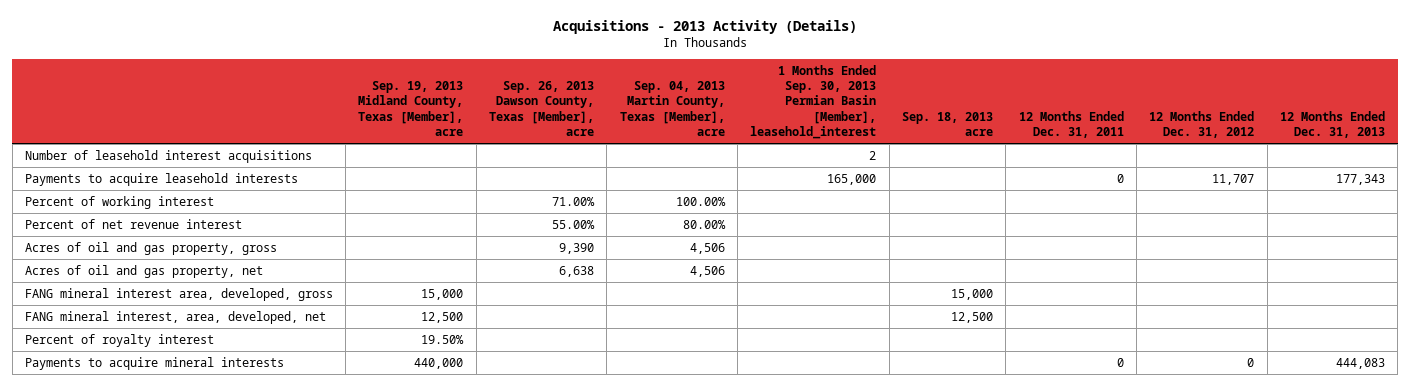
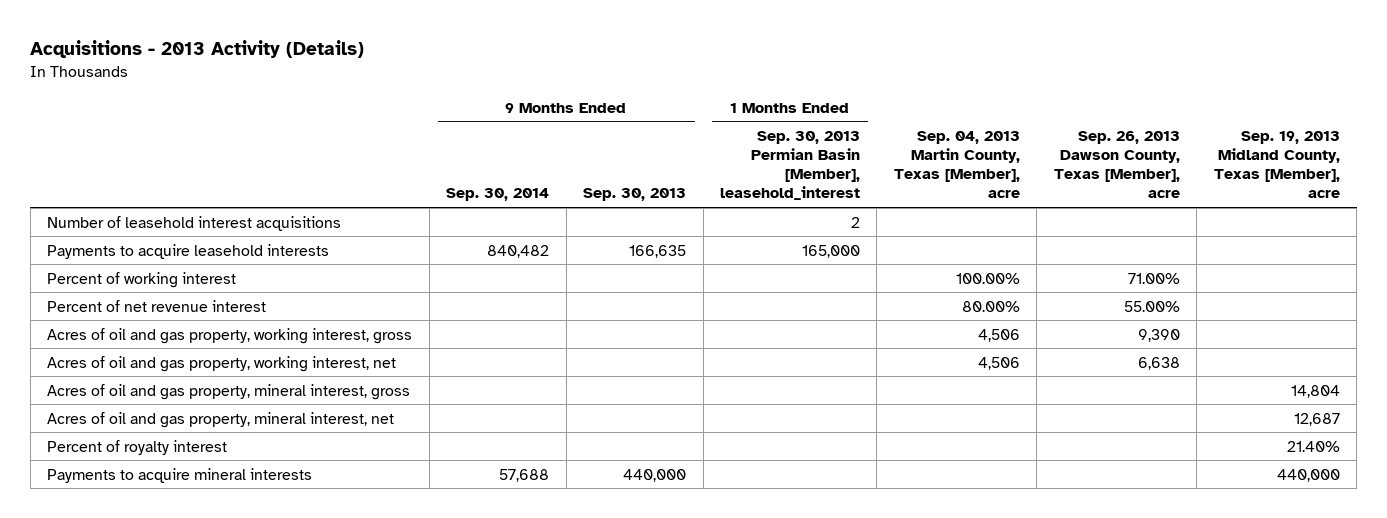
- | Sep. 19, 2013 Midland County, Texas [Member], acre | Sep. 26, 2013 Dawson County, Texas [Member], acre | Sep. 04, 2013 Martin County, Texas [Member], acre | 1 Months Ended Sep. 30, 2013 Permian Basin [Member], leasehold_interest | Sep. 18, 2013 acre | 12 Months Ended Dec. 31, 2011 | 12 Months Ended Dec. 31, 2012 | 12 Months Ended Dec. 31, 2013
+ | 9 Months Ended Sep. 30, 2014 | 9 Months Ended Sep. 30, 2013 | 1 Months Ended Sep. 30, 2013 Permian Basin [Member], leasehold_interest | Sep. 04, 2013 Martin County, Texas [Member], acre | Sep. 26, 2013 Dawson County, Texas [Member], acre | Sep. 19, 2013 Midland County, Texas [Member], acre
- Acres of oil and gas property, gross | | 9,390 | 4,506 | | | | |
- Acres of oil and gas property, net | | 6,638 | 4,506 | | | | |
- FANG mineral interest area, developed, gross | 15,000 | | | | 15,000 | | |
- FANG mineral interest, area, developed, net | 12,500 | | | | 12,500 | | |
- Percent of royalty interest | 19.50% | | | | | | |
+ Acres of oil and gas property, working interest, gross | | | | 4,506 | 9,390 |
+ Acres of oil and gas property, working interest, net | | | | 4,506 | 6,638 |
+ Acres of oil and gas property, mineral interest, gross | | | | | | 14,804
+ Acres of oil and gas property, mineral interest, net | | | | | | 12,687
+ Percent of royalty interest | | | | | | 21.40%

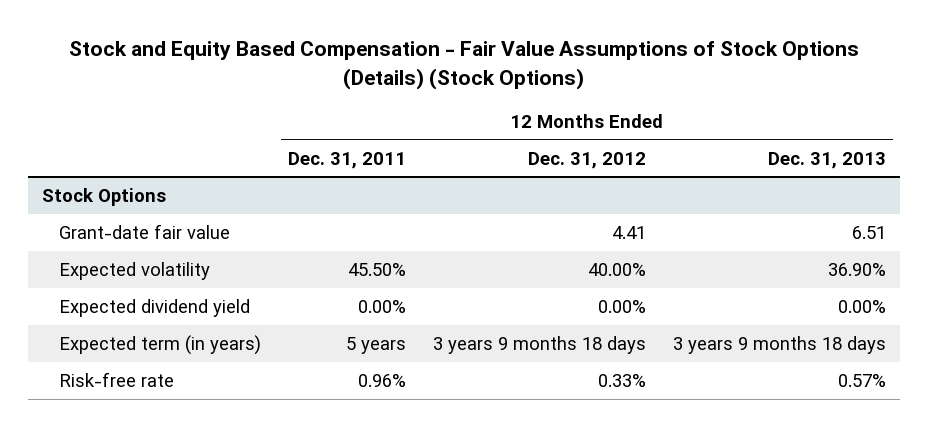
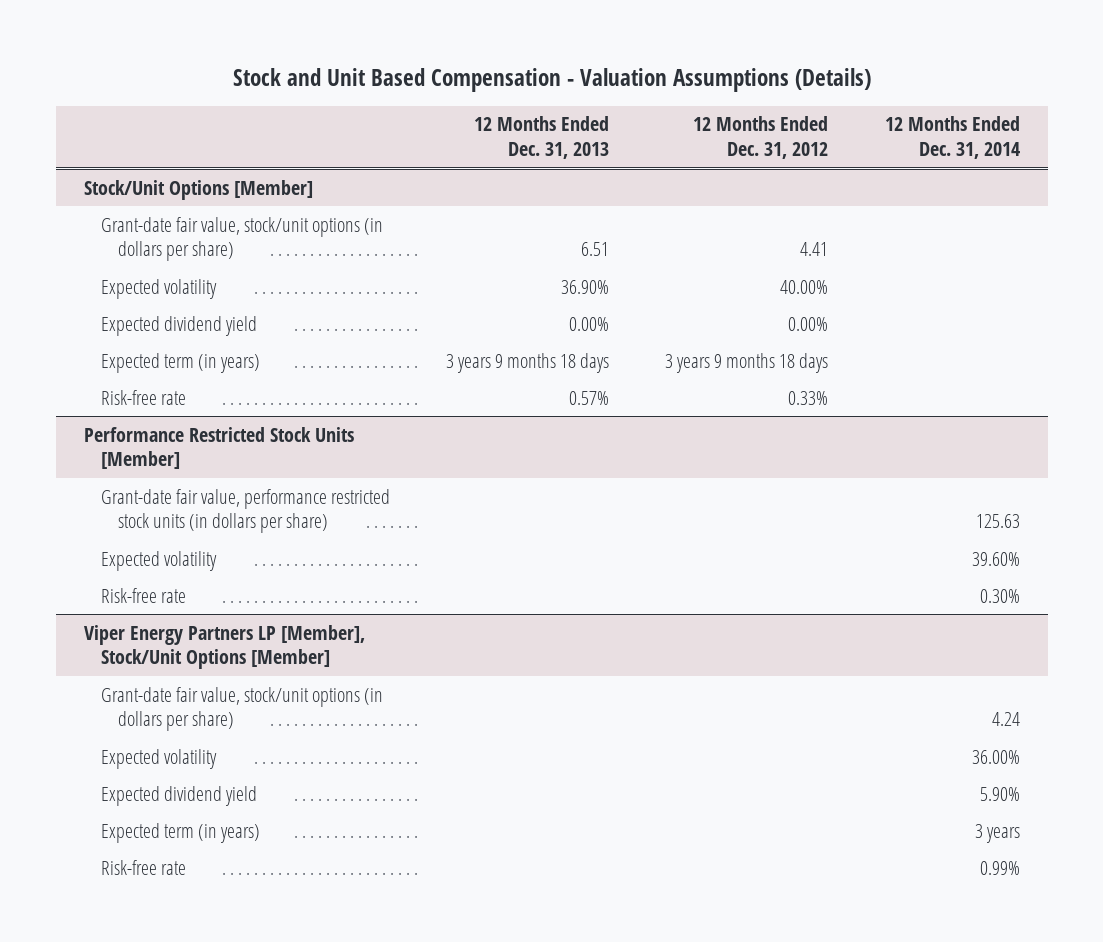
- Stock and Equity Based Compensation - Fair Value Assumptions of Stock Options (Details) (Stock Options)
+ Stock and Unit Based Compensation - Valuation Assumptions (Details)
- | 12 Months Ended Dec. 31, 2011 | 12 Months Ended Dec. 31, 2012 | 12 Months Ended Dec. 31, 2013
+ | 12 Months Ended Dec. 31, 2013 | 12 Months Ended Dec. 31, 2012 | 12 Months Ended Dec. 31, 2014
- Stock Options
- Grant-date fair value | | 4.41 | 6.51
+ Stock/Unit Options [Member]
+ Grant-date fair value, stock/unit options (in dollars per share) | 6.51 | 4.41 |
+ Performance Restricted Stock Units [Member]
+ Grant-date fair value, performance restricted stock units (in dollars per share) | | | 125.63
+ Expected volatility | | | 39.60%
+ Risk-free rate | | | 0.30%
+ Viper Energy Partners LP [Member], Stock/Unit Options [Member]
+ Grant-date fair value, stock/unit options (in dollars per share) | | | 4.24
+ Expected volatility | | | 36.00%
+ Expected dividend yield | | | 5.90%
+ Expected term (in years) | | | 3 years
+ Risk-free rate | | | 0.99%

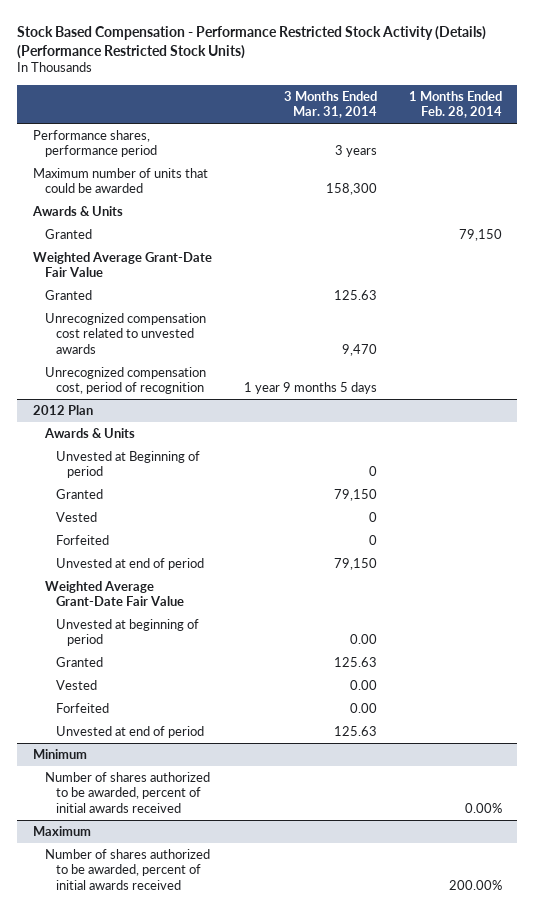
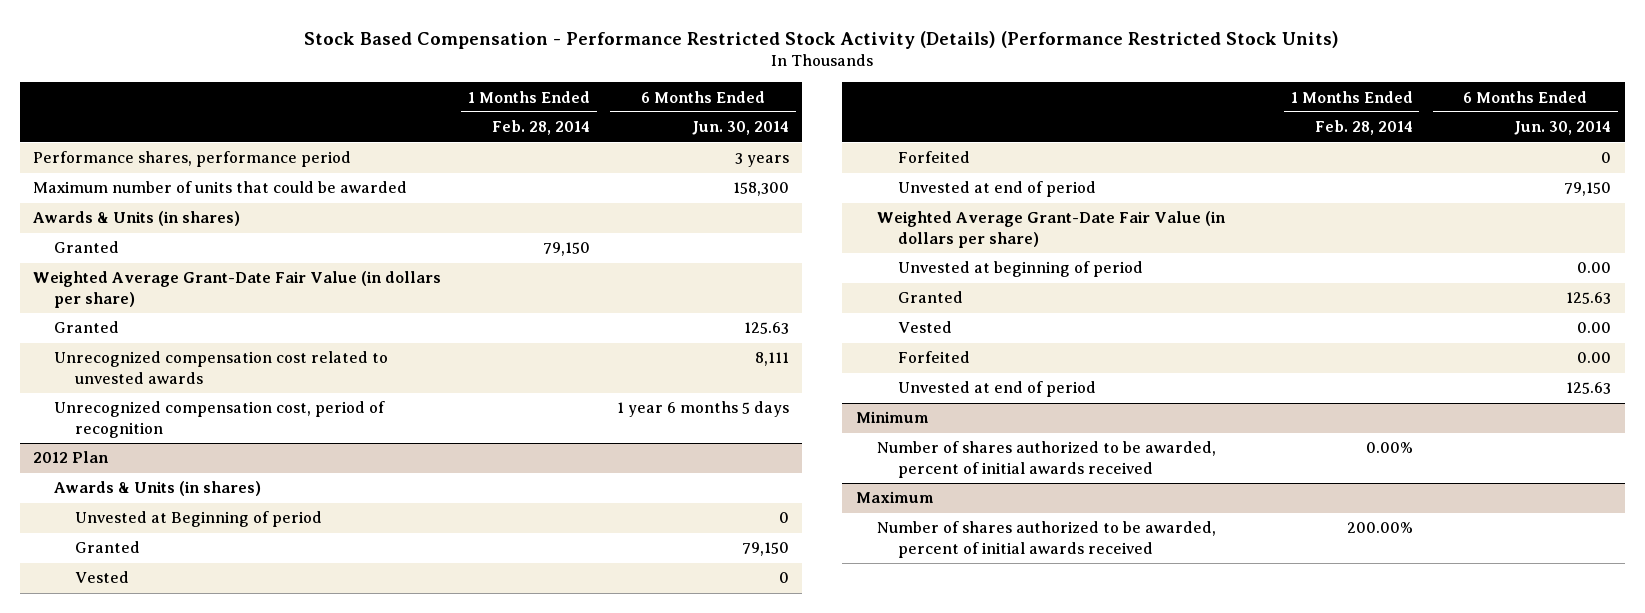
- | 3 Months Ended Mar. 31, 2014 | 1 Months Ended Feb. 28, 2014
+ | 1 Months Ended Feb. 28, 2014 | 6 Months Ended Jun. 30, 2014
- Awards & Units
+ Awards & Units (in shares)
- Weighted Average Grant-Date Fair Value
+ Weighted Average Grant-Date Fair Value (in dollars per share)
@ 2012 Plan
- Awards & Units
+ Awards & Units (in shares)
- Weighted Average Grant-Date Fair Value
+ Weighted Average Grant-Date Fair Value (in dollars per share)

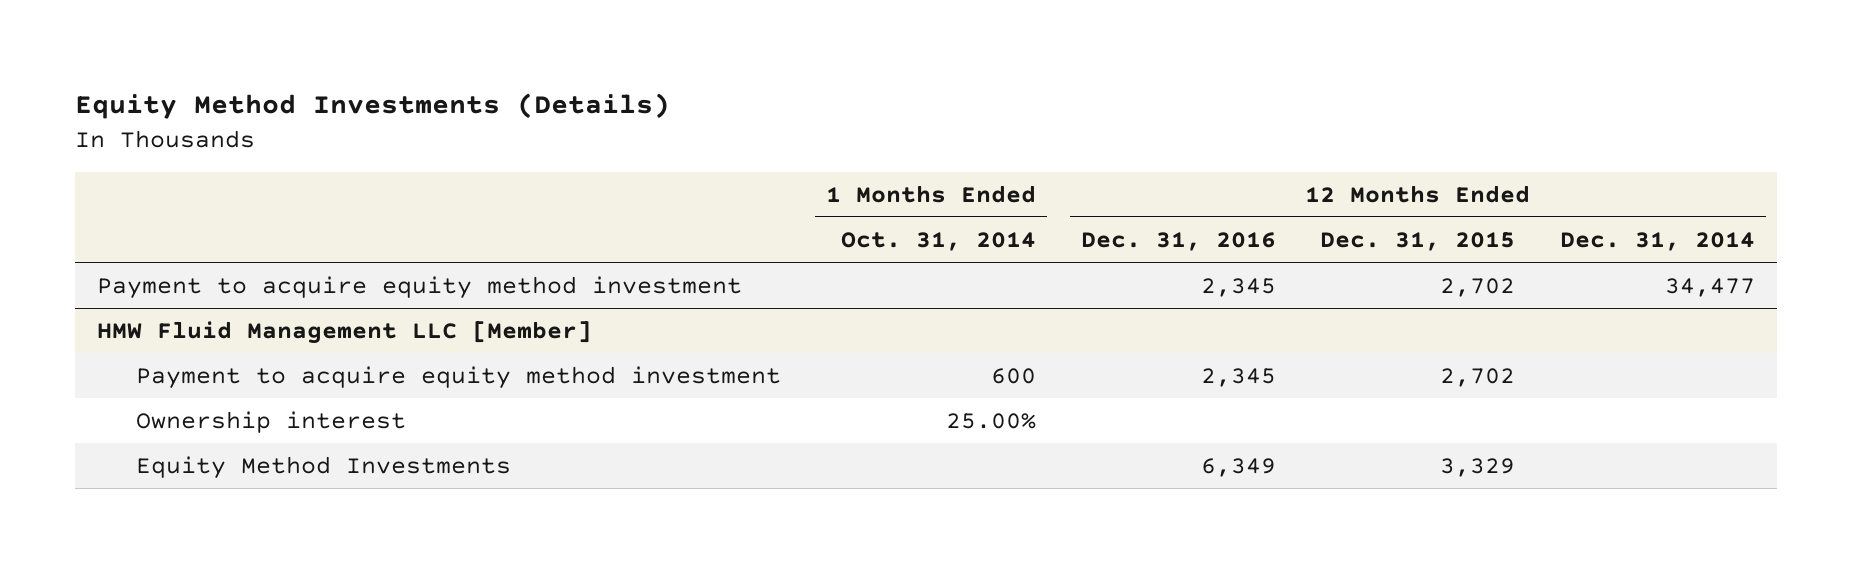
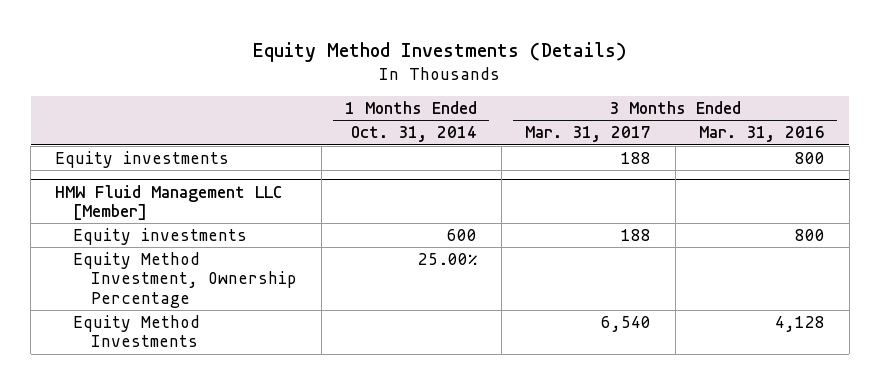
- | 1 Months Ended Oct. 31, 2014 | 12 Months Ended Dec. 31, 2016 | 12 Months Ended Dec. 31, 2015 | 12 Months Ended Dec. 31, 2014
+ | 1 Months Ended Oct. 31, 2014 | 3 Months Ended Mar. 31, 2017 | 3 Months Ended Mar. 31, 2016
- Payment to acquire equity method investment | | 2,345 | 2,702 | 34,477
+ Equity investments | | 188 | 800
@ HMW Fluid Management LLC [Member]
- Payment to acquire equity method investment | 600 | 2,345 | 2,702 |
- Ownership interest | 25.00% | | |
+ Equity investments | 600 | 188 | 800
+ Equity Method Investment, Ownership Percentage | 25.00% | |

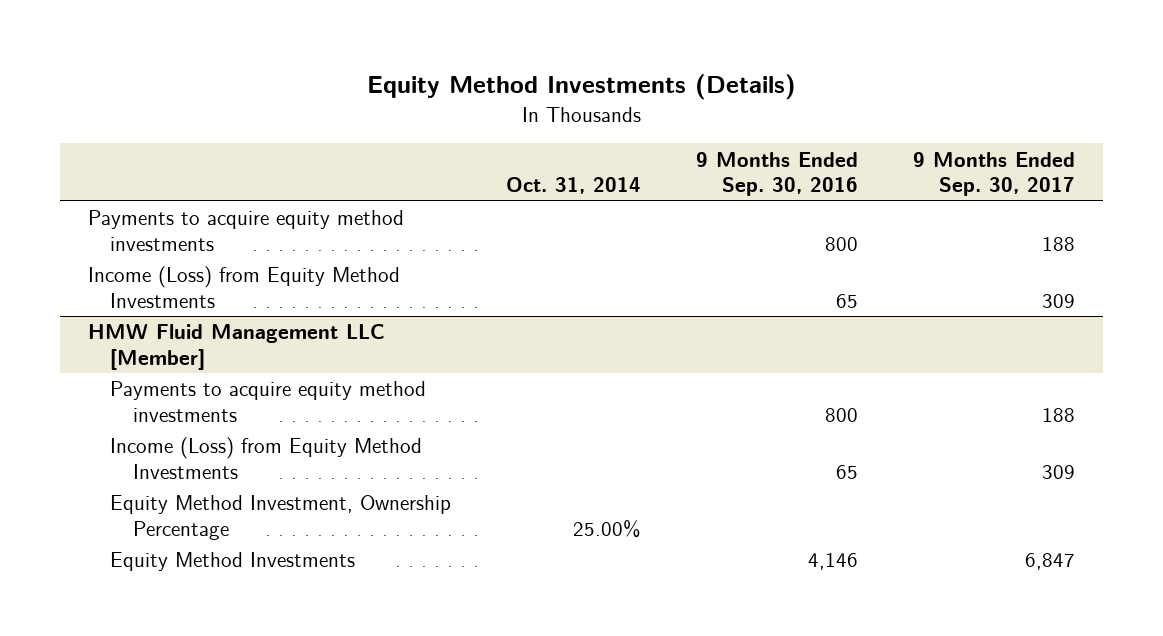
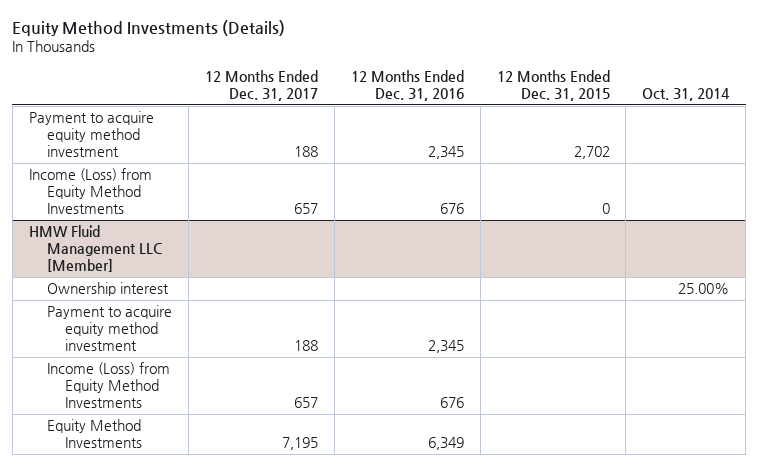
- | Oct. 31, 2014 | 9 Months Ended Sep. 30, 2016 | 9 Months Ended Sep. 30, 2017
+ | 12 Months Ended Dec. 31, 2017 | 12 Months Ended Dec. 31, 2016 | 12 Months Ended Dec. 31, 2015 | Oct. 31, 2014
- Payments to acquire equity method investments | | 800 | 188
+ Payment to acquire equity method investment | 188 | 2,345 | 2,702 |
@ HMW Fluid Management LLC [Member]
- Payments to acquire equity method investments | | 800 | 188
+ Ownership interest | | | | 25.00%
+ Payment to acquire equity method investment | 188 | 2,345 | |
- Equity Method Investment, Ownership Percentage | 25.00% | |

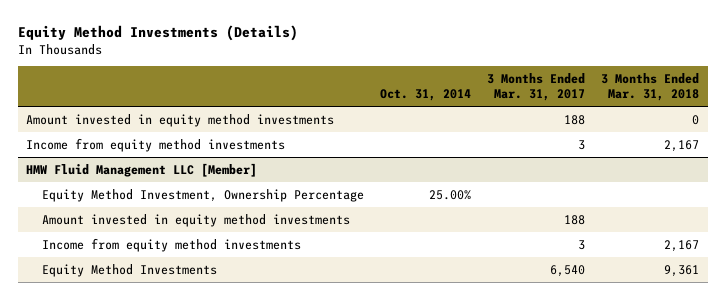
- | 12 Months Ended Dec. 31, 2017 | 12 Months Ended Dec. 31, 2016 | 12 Months Ended Dec. 31, 2015 | Oct. 31, 2014
+ | Oct. 31, 2014 | 3 Months Ended Mar. 31, 2017 | 3 Months Ended Mar. 31, 2018
- Payment to acquire equity method investment | 188 | 2,345 | 2,702 |
- Income (Loss) from Equity Method Investments | 657 | 676 | 0 |
+ Amount invested in equity method investments | | 188 | 0
+ Income from equity method investments | | 3 | 2,167
@ HMW Fluid Management LLC [Member]
- Ownership interest | | | | 25.00%
- Payment to acquire equity method investment | 188 | 2,345 | |
- Income (Loss) from Equity Method Investments | 657 | 676 | |
+ Equity Method Investment, Ownership Percentage | 25.00% | |
+ Amount invested in equity method investments | | 188 |
+ Income from equity method investments | | 3 | 2,167

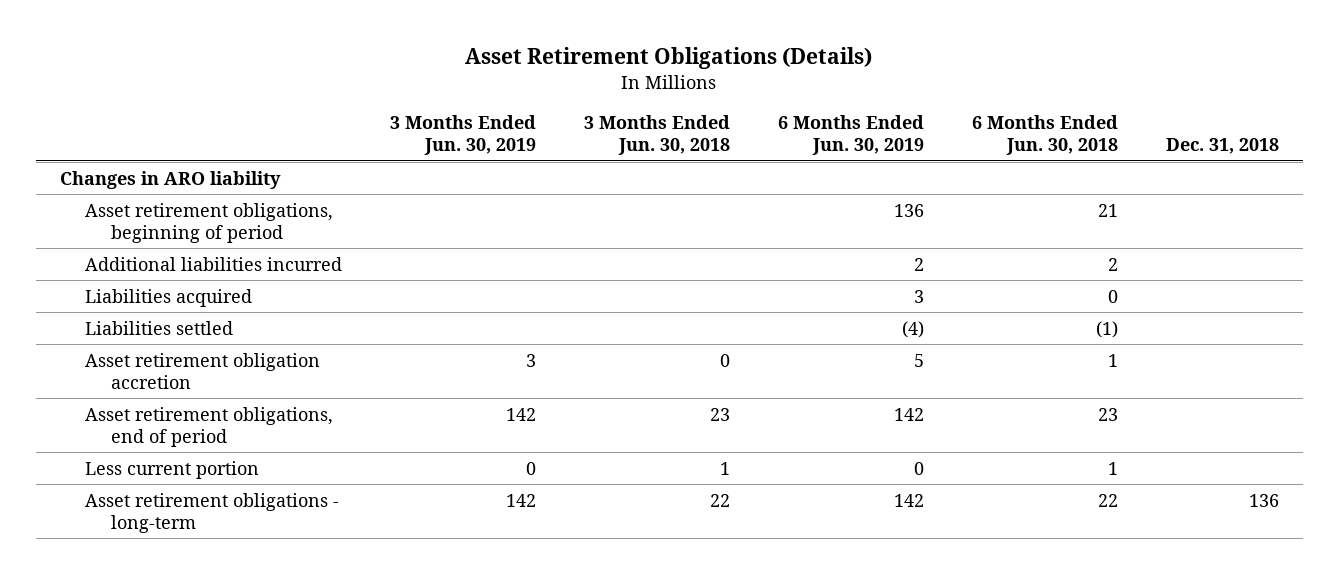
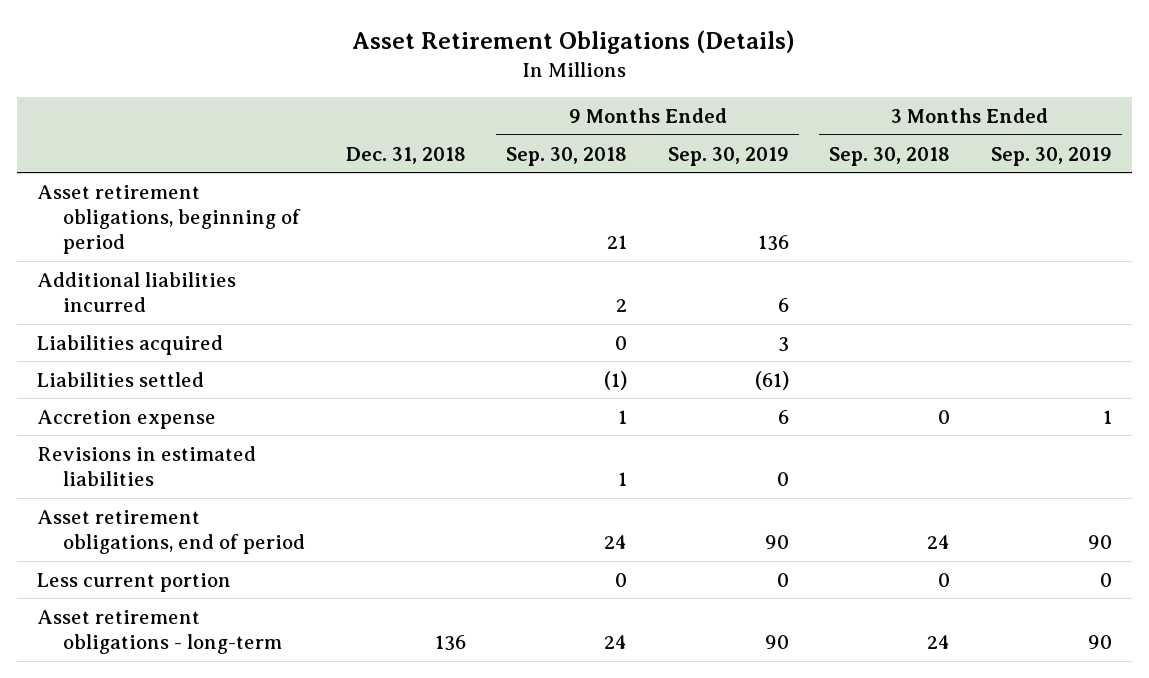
- | 3 Months Ended Jun. 30, 2019 | 3 Months Ended Jun. 30, 2018 | 6 Months Ended Jun. 30, 2019 | 6 Months Ended Jun. 30, 2018 | Dec. 31, 2018
+ | Dec. 31, 2018 | 9 Months Ended Sep. 30, 2018 | 9 Months Ended Sep. 30, 2019 | 3 Months Ended Sep. 30, 2018 | 3 Months Ended Sep. 30, 2019
- Changes in ARO liability
- Asset retirement obligation accretion | 3 | 0 | 5 | 1 |
+ Accretion expense | | 1 | 6 | 0 | 1
+ Revisions in estimated liabilities | | 1 | 0 | |

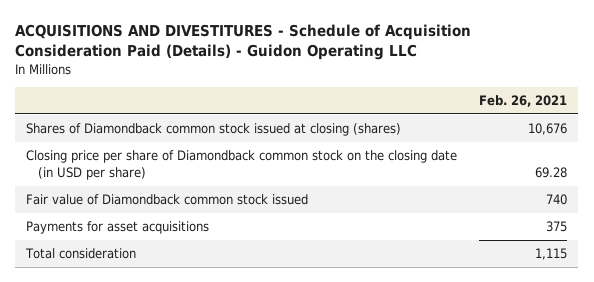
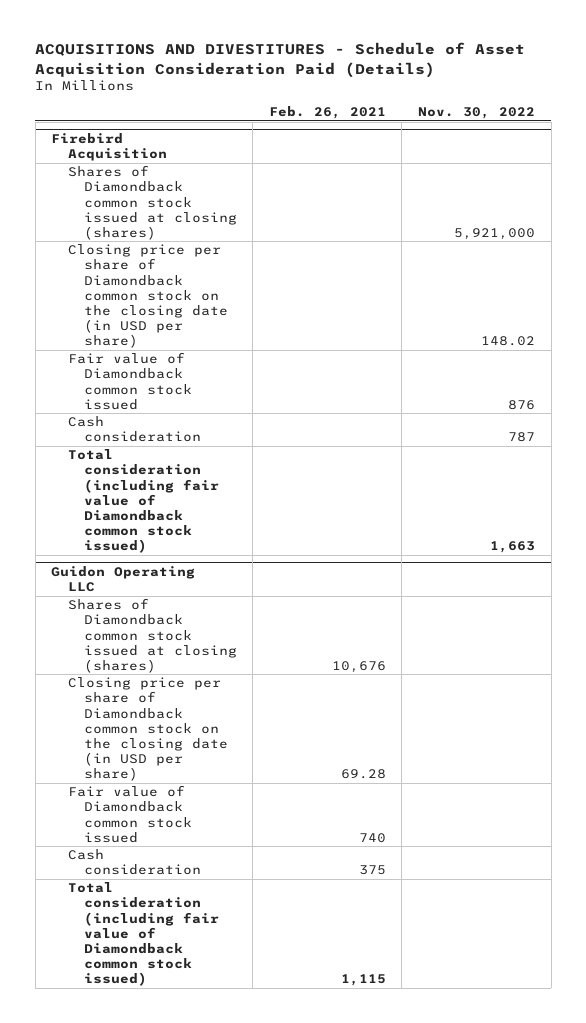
- ACQUISITIONS AND DIVESTITURES - Schedule of Acquisition Consideration Paid (Details) - Guidon Operating LLC
+ ACQUISITIONS AND DIVESTITURES - Schedule of Asset Acquisition Consideration Paid (Details)
- | Feb. 26, 2021
+ | Feb. 26, 2021 | Nov. 30, 2022
+ Firebird Acquisition
+ Shares of Diamondback common stock issued at closing (shares) | | 5,921,000
+ Closing price per share of Diamondback common stock on the closing date (in USD per share) | | 148.02
+ Fair value of Diamondback common stock issued | | 876
+ Cash consideration | | 787
+ Total consideration (including fair value of Diamondback common stock issued) | | 1,663
+ Guidon Operating LLC
- Payments for asset acquisitions | 375
- Total consideration | 1,115
+ Cash consideration | 375 |
+ Total consideration (including fair value of Diamondback common stock issued) | 1,115 |

